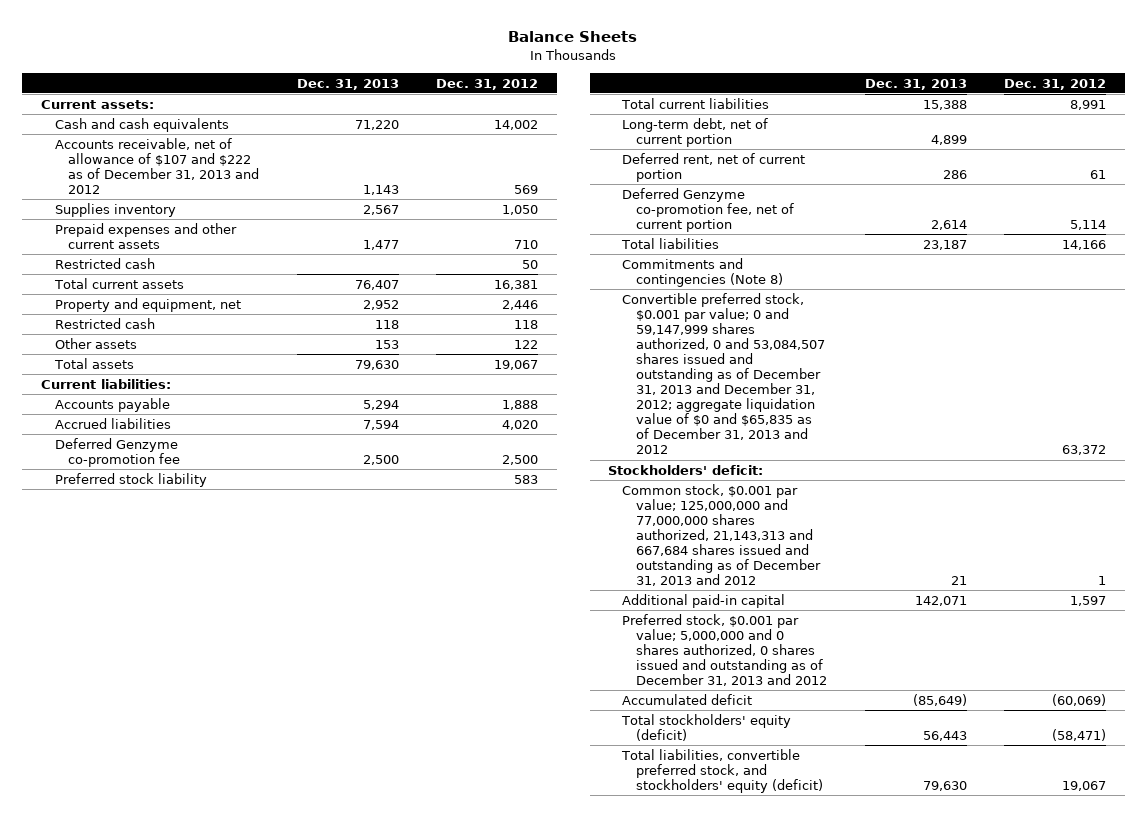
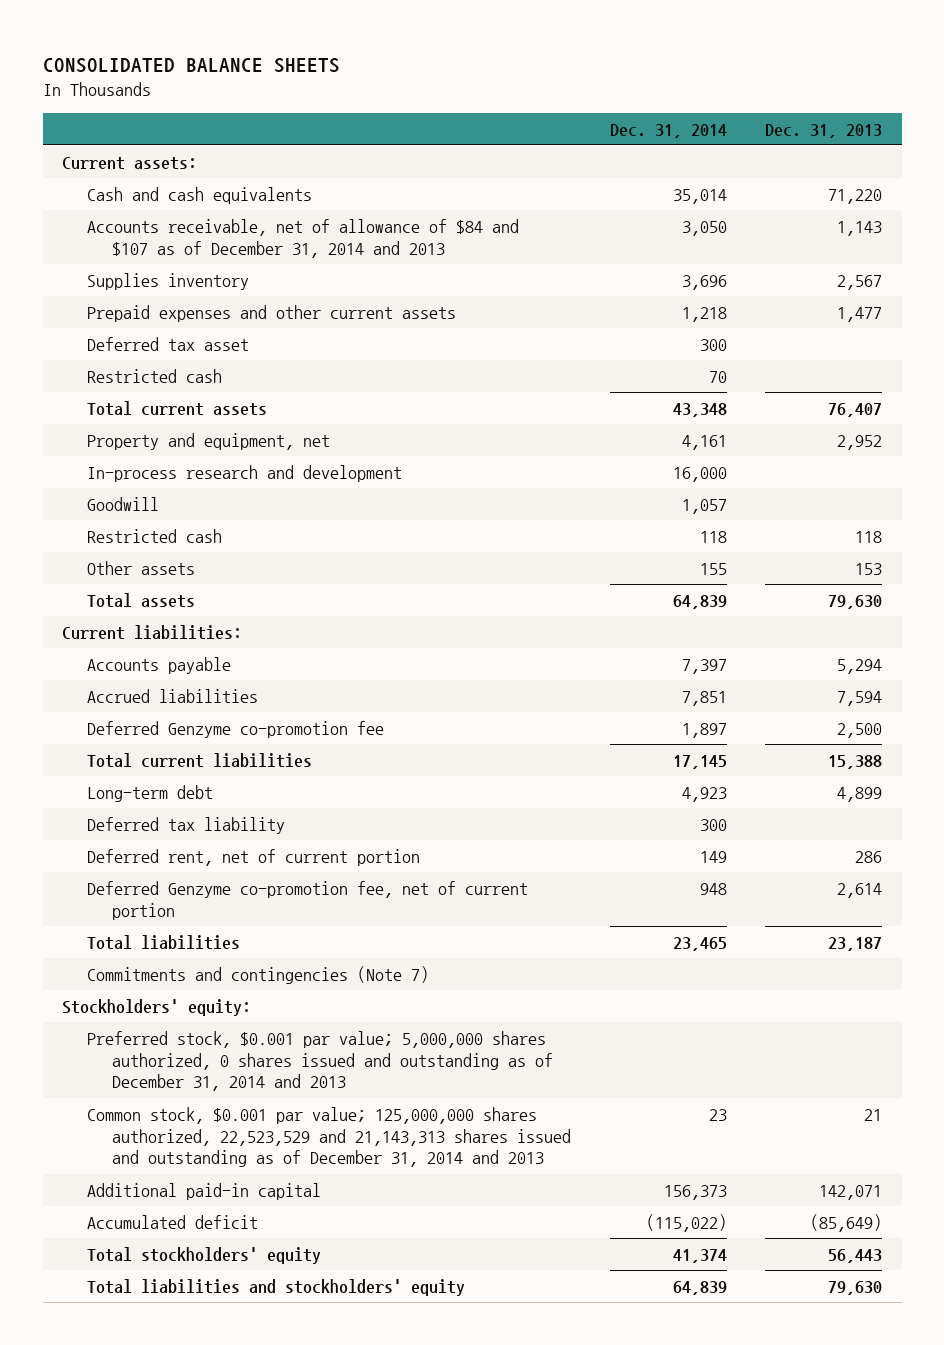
- Balance Sheets
+ CONSOLIDATED BALANCE SHEETS
- | Dec. 31, 2013 | Dec. 31, 2012
+ | Dec. 31, 2014 | Dec. 31, 2013
- Accounts receivable, net of allowance of $107 and $222 as of December 31, 2013 and 2012 | 1,143 | 569
+ Accounts receivable, net of allowance of $84 and $107 as of December 31, 2014 and 2013 | 3,050 | 1,143
+ Deferred tax asset | 300 |
+ In-process research and development | 16,000 |
+ Goodwill | 1,057 |
- Preferred stock liability | | 583
- Long-term debt, net of current portion | 4,899 |
+ Long-term debt | 4,923 | 4,899
+ Deferred tax liability | 300 |
- Commitments and contingencies (Note 8)
- Convertible preferred stock, $0.001 par value; 0 and 59,147,999 shares authorized, 0 and 53,084,507 shares issued and outstanding as of December 31, 2013 and December 31, 2012; aggregate liquidation value of $0 and $65,835 as of December 31, 2013 and 2012 | | 63,372
- Stockholders' deficit:
- Common stock, $0.001 par value; 125,000,000 and 77,000,000 shares authorized, 21,143,313 and 667,684 shares issued and outstanding as of December 31, 2013 and 2012 | 21 | 1
+ Commitments and contingencies (Note 7)
+ Stockholders' equity:
+ Preferred stock, $0.001 par value; 5,000,000 shares authorized, 0 shares issued and outstanding as of December 31, 2014 and 2013
+ Common stock, $0.001 par value; 125,000,000 shares authorized, 22,523,529 and 21,143,313 shares issued and outstanding as of December 31, 2014 and 2013 | 23 | 21
- Preferred stock, $0.001 par value; 5,000,000 and 0 shares authorized, 0 shares issued and outstanding as of December 31, 2013 and 2012
- Total stockholders' equity (deficit) | 56,443 | (58,471)
- Total liabilities, convertible preferred stock, and stockholders' equity (deficit) | 79,630 | 19,067
+ Total stockholders' equity | 41,374 | 56,443
+ Total liabilities and stockholders' equity | 64,839 | 79,630

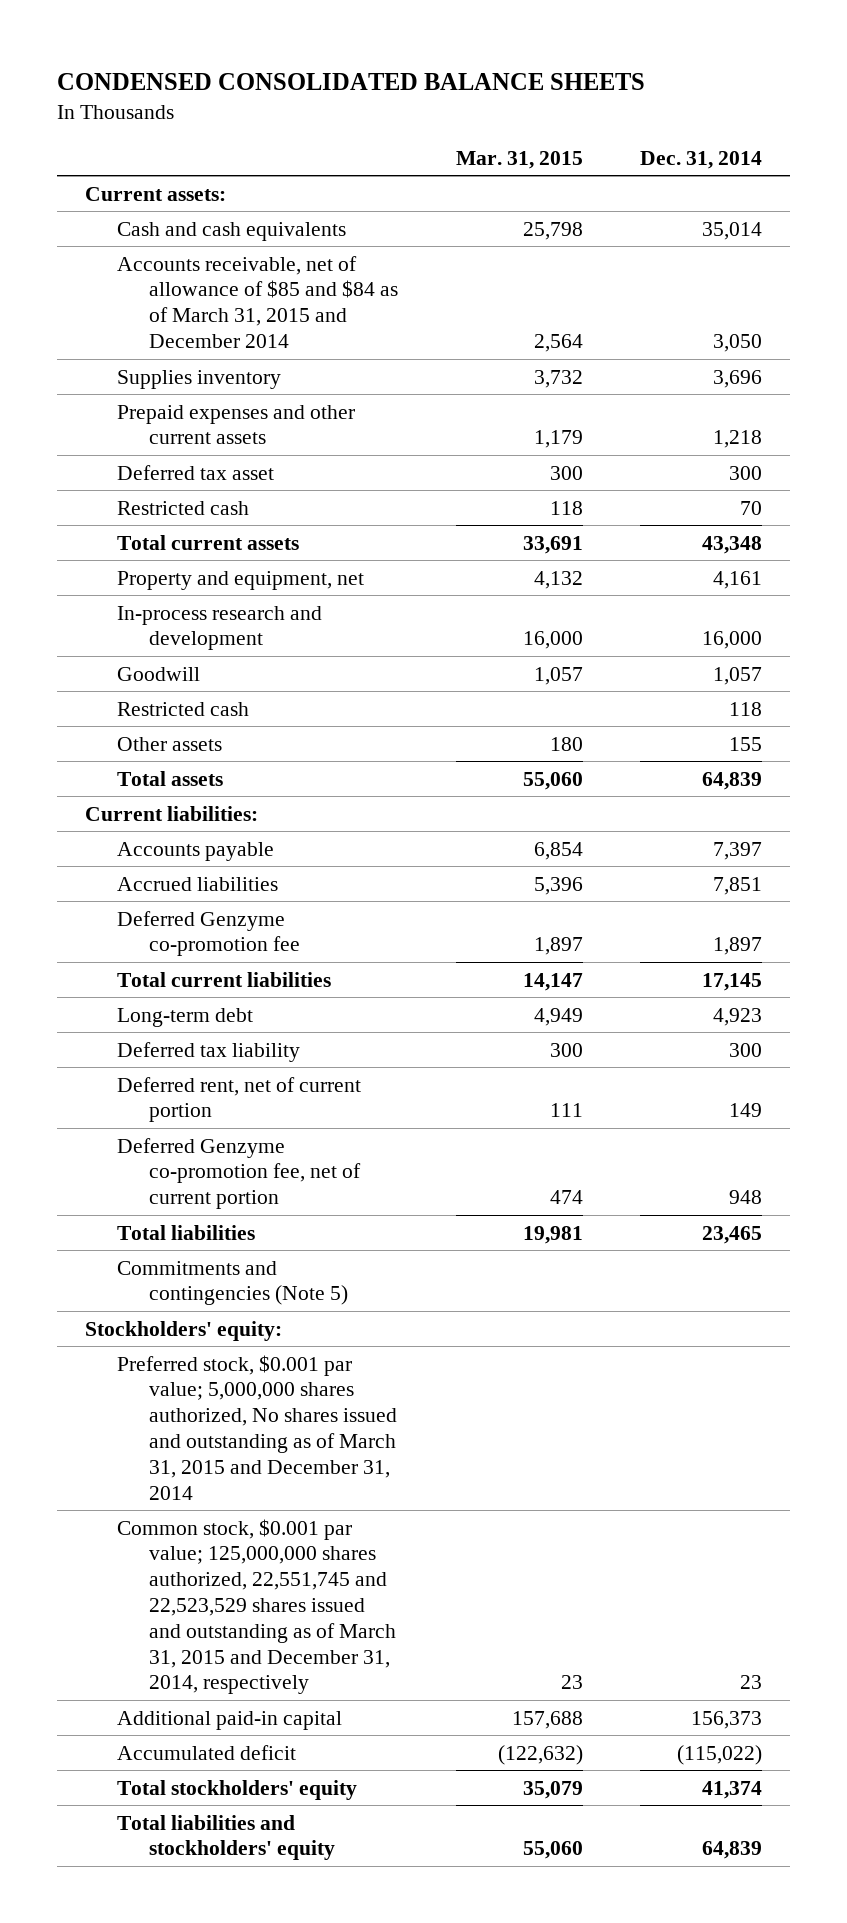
- CONSOLIDATED BALANCE SHEETS
+ CONDENSED CONSOLIDATED BALANCE SHEETS
- | Dec. 31, 2014 | Dec. 31, 2013
+ | Mar. 31, 2015 | Dec. 31, 2014
- Accounts receivable, net of allowance of $84 and $107 as of December 31, 2014 and 2013 | 3,050 | 1,143
+ Accounts receivable, net of allowance of $85 and $84 as of March 31, 2015 and December 2014 | 2,564 | 3,050
- Commitments and contingencies (Note 7)
+ Commitments and contingencies (Note 5)
- Preferred stock, $0.001 par value; 5,000,000 shares authorized, 0 shares issued and outstanding as of December 31, 2014 and 2013
- Common stock, $0.001 par value; 125,000,000 shares authorized, 22,523,529 and 21,143,313 shares issued and outstanding as of December 31, 2014 and 2013 | 23 | 21
+ Preferred stock, $0.001 par value; 5,000,000 shares authorized, No shares issued and outstanding as of March 31, 2015 and December 31, 2014
+ Common stock, $0.001 par value; 125,000,000 shares authorized, 22,551,745 and 22,523,529 shares issued and outstanding as of March 31, 2015 and December 31, 2014, respectively | 23 | 23

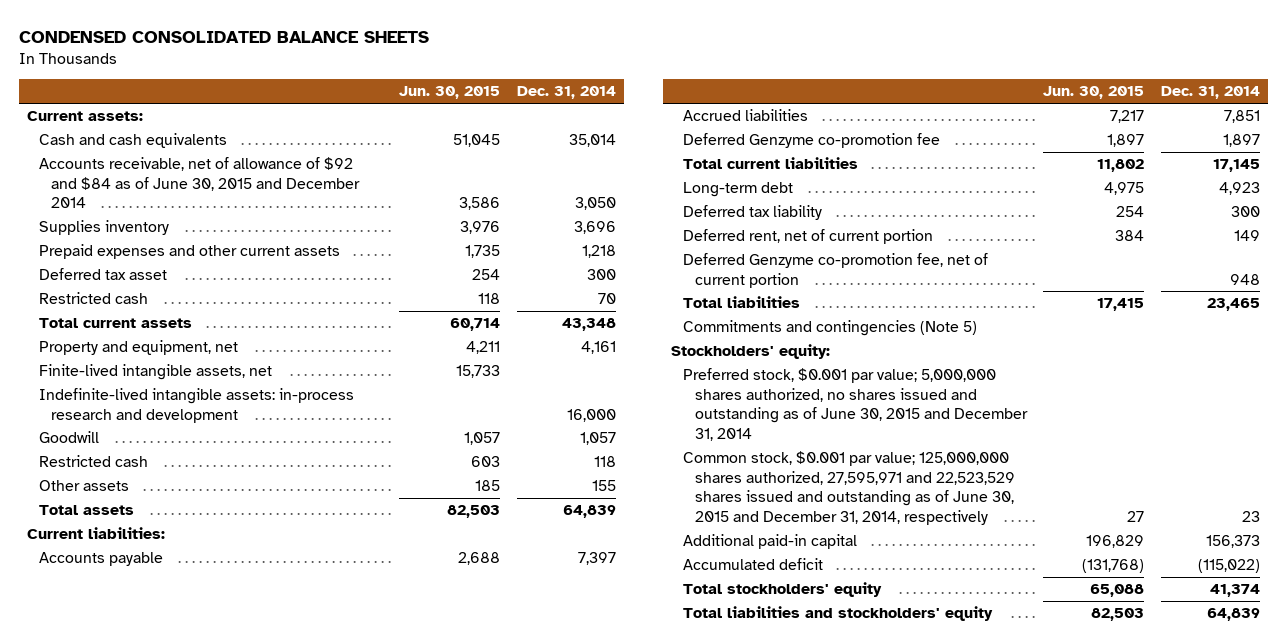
- | Mar. 31, 2015 | Dec. 31, 2014
+ | Jun. 30, 2015 | Dec. 31, 2014
- Accounts receivable, net of allowance of $85 and $84 as of March 31, 2015 and December 2014 | 2,564 | 3,050
+ Accounts receivable, net of allowance of $92 and $84 as of June 30, 2015 and December 2014 | 3,586 | 3,050
- In-process research and development | 16,000 | 16,000
+ Finite-lived intangible assets, net | 15,733 |
+ Indefinite-lived intangible assets: in-process research and development | | 16,000
- Preferred stock, $0.001 par value; 5,000,000 shares authorized, No shares issued and outstanding as of March 31, 2015 and December 31, 2014
- Common stock, $0.001 par value; 125,000,000 shares authorized, 22,551,745 and 22,523,529 shares issued and outstanding as of March 31, 2015 and December 31, 2014, respectively | 23 | 23
+ Preferred stock, $0.001 par value; 5,000,000 shares authorized, no shares issued and outstanding as of June 30, 2015 and December 31, 2014
+ Common stock, $0.001 par value; 125,000,000 shares authorized, 27,595,971 and 22,523,529 shares issued and outstanding as of June 30, 2015 and December 31, 2014, respectively | 27 | 23

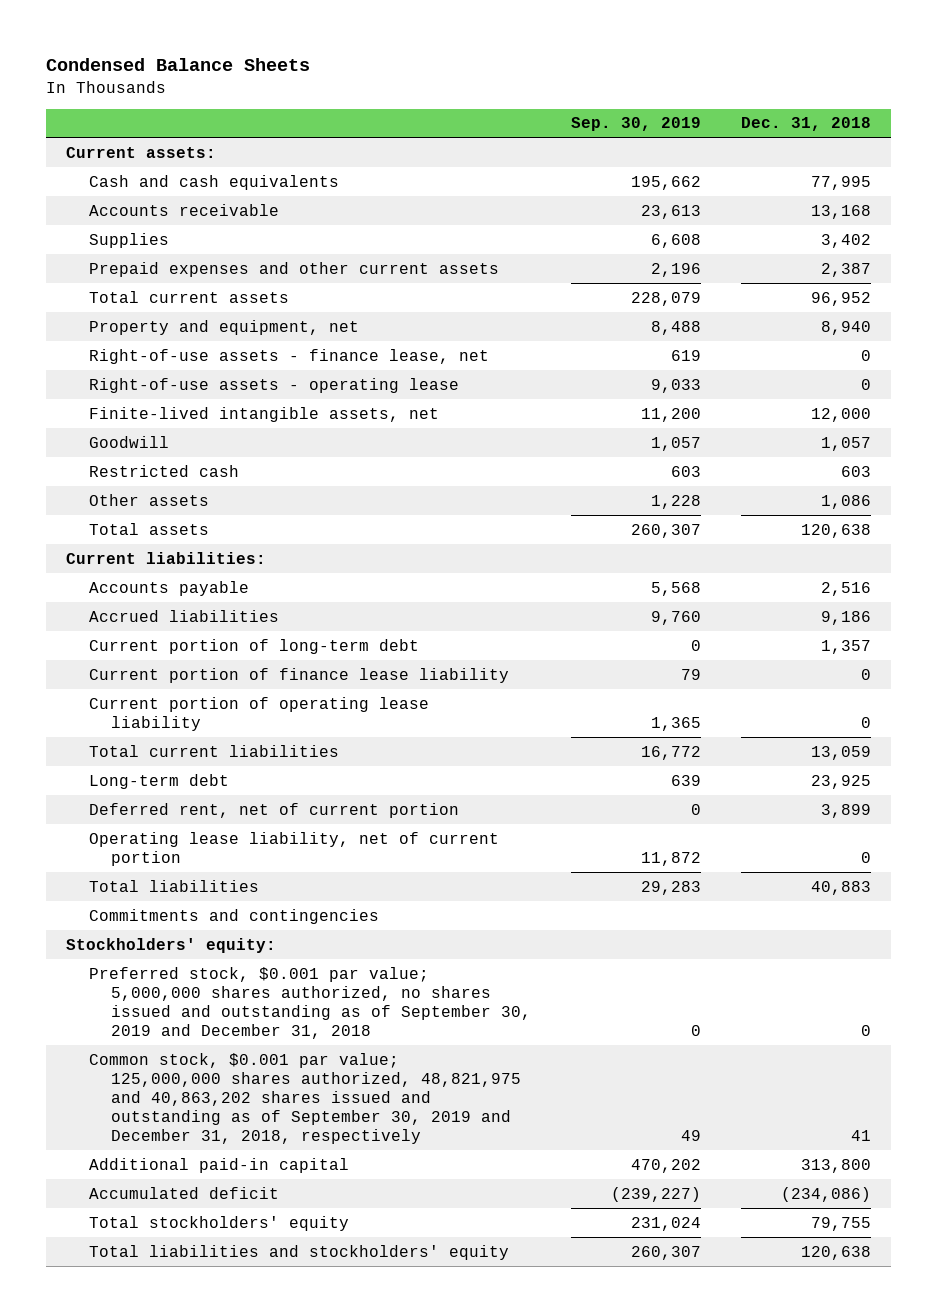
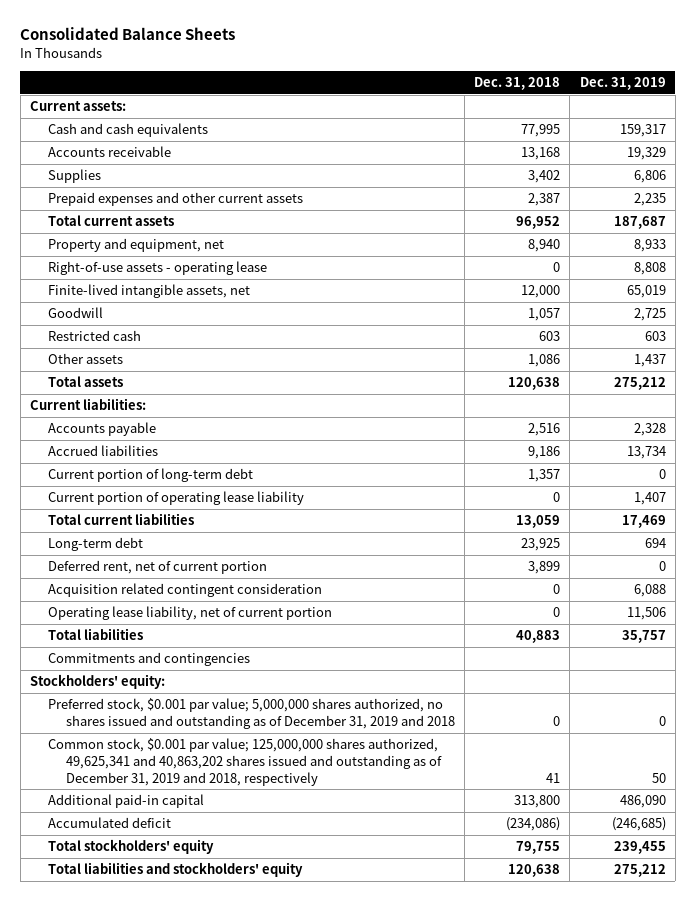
- Condensed Balance Sheets
+ Consolidated Balance Sheets
- | Sep. 30, 2019 | Dec. 31, 2018
+ | Dec. 31, 2018 | Dec. 31, 2019
- Right-of-use assets - finance lease, net | 619 | 0
- Current portion of finance lease liability | 79 | 0
+ Acquisition related contingent consideration | 0 | 6,088
- Preferred stock, $0.001 par value; 5,000,000 shares authorized, no shares issued and outstanding as of September 30, 2019 and December 31, 2018 | 0 | 0
- Common stock, $0.001 par value; 125,000,000 shares authorized, 48,821,975 and 40,863,202 shares issued and outstanding as of September 30, 2019 and December 31, 2018, respectively | 49 | 41
+ Preferred stock, $0.001 par value; 5,000,000 shares authorized, no shares issued and outstanding as of December 31, 2019 and 2018 | 0 | 0
+ Common stock, $0.001 par value; 125,000,000 shares authorized, 49,625,341 and 40,863,202 shares issued and outstanding as of December 31, 2019 and 2018, respectively | 41 | 50

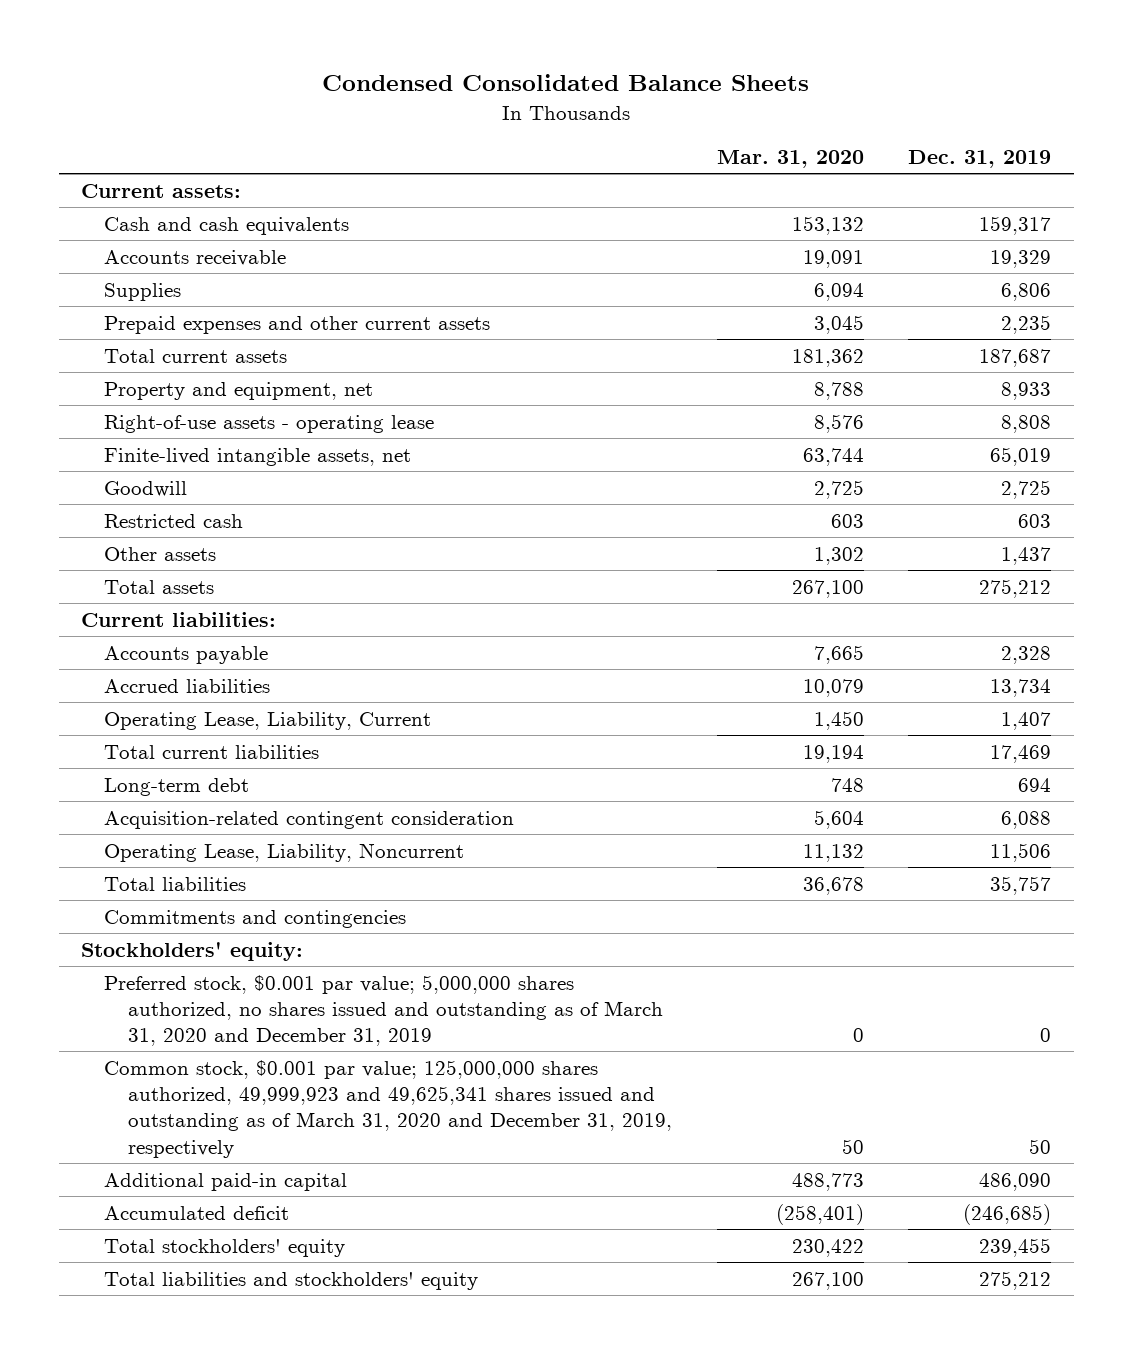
- Consolidated Balance Sheets
+ Condensed Consolidated Balance Sheets
- | Dec. 31, 2018 | Dec. 31, 2019
+ | Mar. 31, 2020 | Dec. 31, 2019
- Current portion of long-term debt | 1,357 | 0
- Current portion of operating lease liability | 0 | 1,407
+ Operating Lease, Liability, Current | 1,450 | 1,407
- Deferred rent, net of current portion | 3,899 | 0
- Acquisition related contingent consideration | 0 | 6,088
- Operating lease liability, net of current portion | 0 | 11,506
+ Acquisition-related contingent consideration | 5,604 | 6,088
+ Operating Lease, Liability, Noncurrent | 11,132 | 11,506
- Preferred stock, $0.001 par value; 5,000,000 shares authorized, no shares issued and outstanding as of December 31, 2019 and 2018 | 0 | 0
- Common stock, $0.001 par value; 125,000,000 shares authorized, 49,625,341 and 40,863,202 shares issued and outstanding as of December 31, 2019 and 2018, respectively | 41 | 50
+ Preferred stock, $0.001 par value; 5,000,000 shares authorized, no shares issued and outstanding as of March 31, 2020 and December 31, 2019 | 0 | 0
+ Common stock, $0.001 par value; 125,000,000 shares authorized, 49,999,923 and 49,625,341 shares issued and outstanding as of March 31, 2020 and December 31, 2019, respectively | 50 | 50

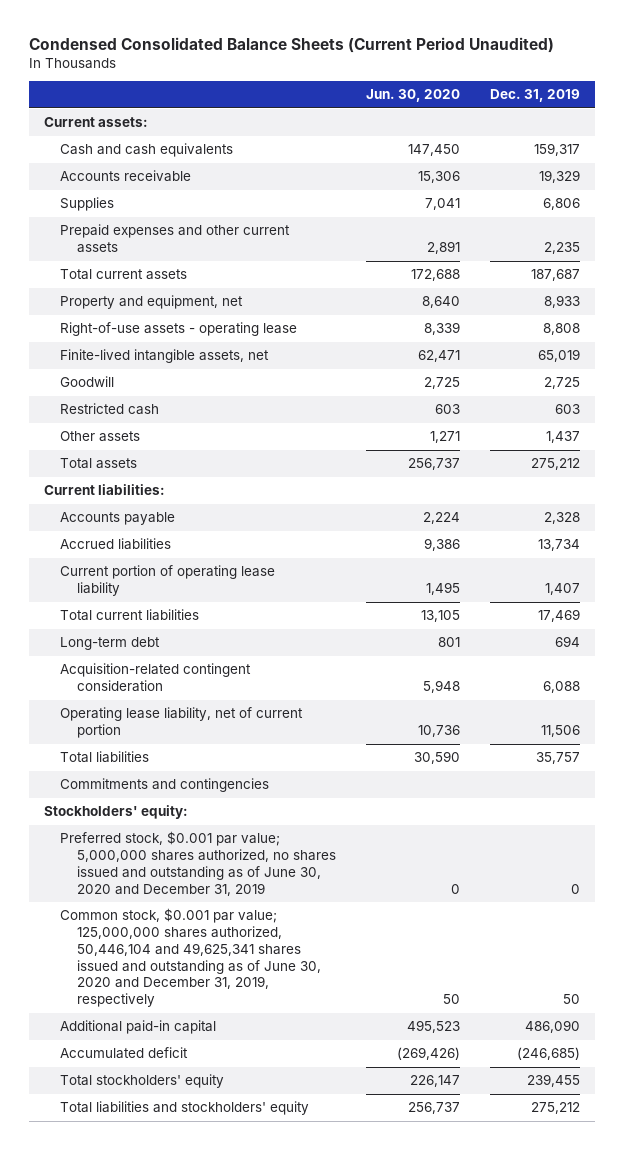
- Condensed Consolidated Balance Sheets
+ Condensed Consolidated Balance Sheets (Current Period Unaudited)
- | Mar. 31, 2020 | Dec. 31, 2019
+ | Jun. 30, 2020 | Dec. 31, 2019
- Operating Lease, Liability, Current | 1,450 | 1,407
+ Current portion of operating lease liability | 1,495 | 1,407
- Operating Lease, Liability, Noncurrent | 11,132 | 11,506
+ Operating lease liability, net of current portion | 10,736 | 11,506
- Preferred stock, $0.001 par value; 5,000,000 shares authorized, no shares issued and outstanding as of March 31, 2020 and December 31, 2019 | 0 | 0
- Common stock, $0.001 par value; 125,000,000 shares authorized, 49,999,923 and 49,625,341 shares issued and outstanding as of March 31, 2020 and December 31, 2019, respectively | 50 | 50
+ Preferred stock, $0.001 par value; 5,000,000 shares authorized, no shares issued and outstanding as of June 30, 2020 and December 31, 2019 | 0 | 0
+ Common stock, $0.001 par value; 125,000,000 shares authorized, 50,446,104 and 49,625,341 shares issued and outstanding as of June 30, 2020 and December 31, 2019, respectively | 50 | 50

